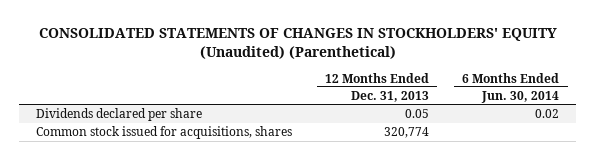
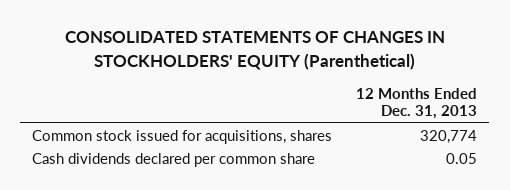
- CONSOLIDATED STATEMENTS OF CHANGES IN STOCKHOLDERS' EQUITY (Unaudited) (Parenthetical)
+ CONSOLIDATED STATEMENTS OF CHANGES IN STOCKHOLDERS' EQUITY (Parenthetical)
- | 12 Months Ended Dec. 31, 2013 | 6 Months Ended Jun. 30, 2014
+ | 12 Months Ended Dec. 31, 2013
- Dividends declared per share | 0.05 | 0.02
+ Cash dividends declared per common share | 0.05

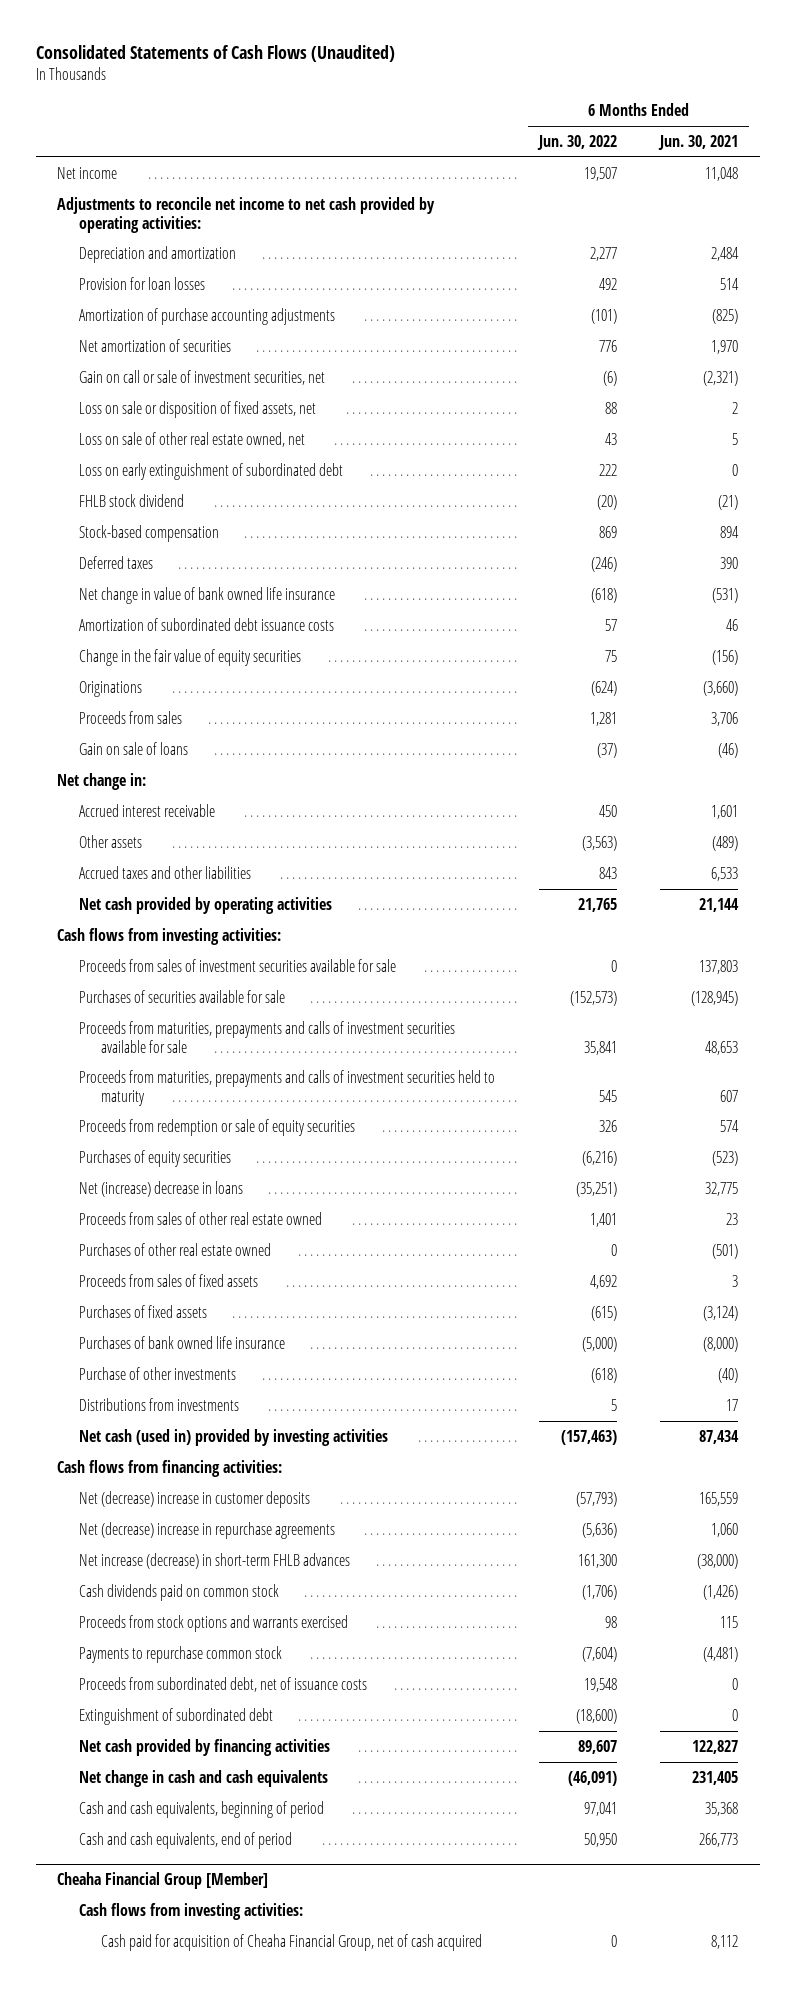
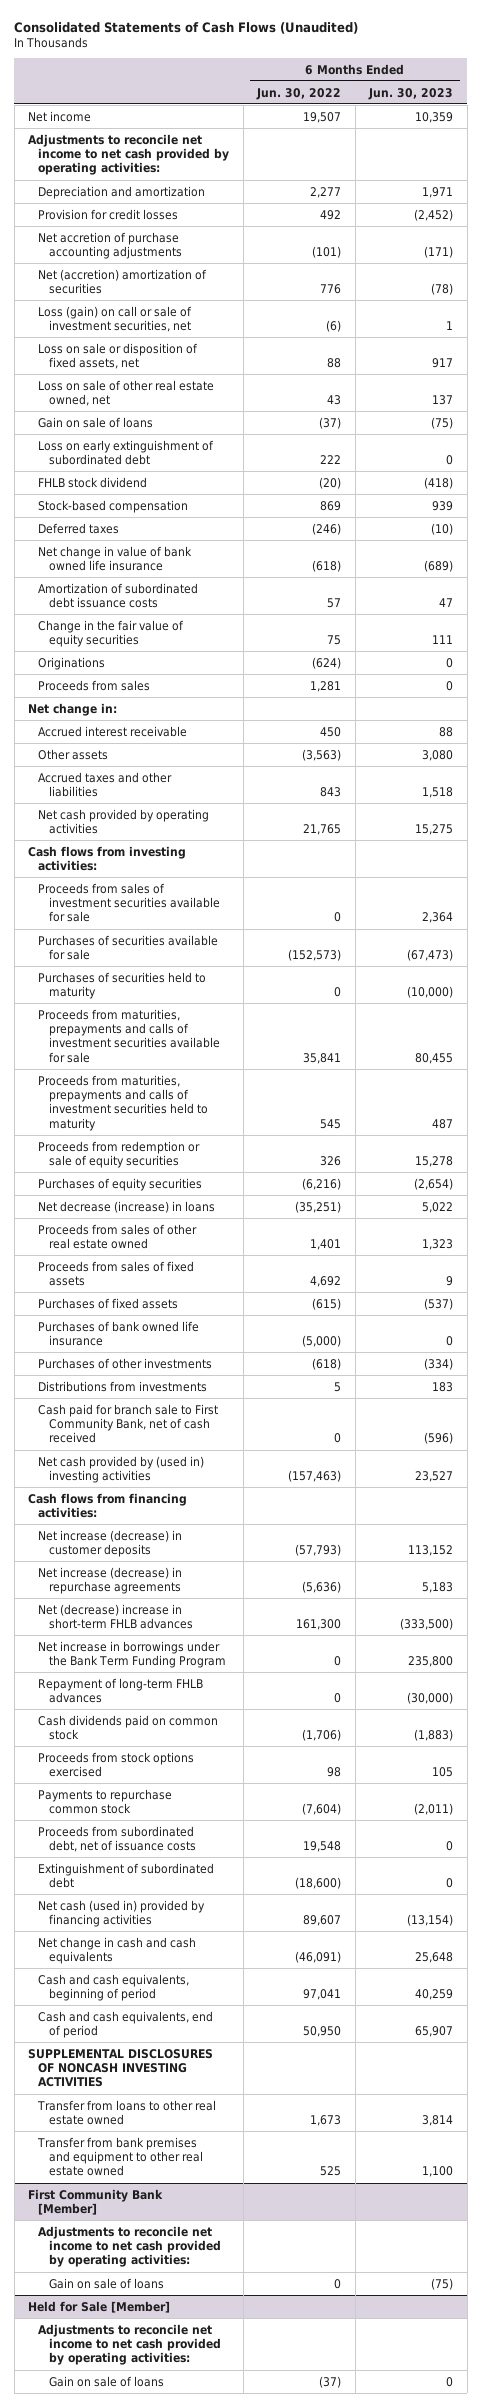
- | 6 Months Ended Jun. 30, 2022 | 6 Months Ended Jun. 30, 2021
+ | 6 Months Ended Jun. 30, 2022 | 6 Months Ended Jun. 30, 2023
- Provision for loan losses | 492 | 514
- Amortization of purchase accounting adjustments | (101) | (825)
- Net amortization of securities | 776 | 1,970
- Gain on call or sale of investment securities, net | (6) | (2,321)
+ Provision for credit losses | 492 | (2,452)
+ Net accretion of purchase accounting adjustments | (101) | (171)
+ Net (accretion) amortization of securities | 776 | (78)
+ Loss (gain) on call or sale of investment securities, net | (6) | 1
moved up: Gain on sale of loans | (37) | (75)
+ Purchases of securities held to maturity | 0 | (10,000)
- Net (increase) decrease in loans | (35,251) | 32,775
+ Net decrease (increase) in loans | (35,251) | 5,022
- Purchases of other real estate owned | 0 | (501)
- Purchase of other investments | (618) | (40)
+ Purchases of other investments | (618) | (334)
- Net cash (used in) provided by investing activities | (157,463) | 87,434
+ Cash paid for branch sale to First Community Bank, net of cash received | 0 | (596)
+ Net cash provided by (used in) investing activities | (157,463) | 23,527
- Net (decrease) increase in customer deposits | (57,793) | 165,559
- Net (decrease) increase in repurchase agreements | (5,636) | 1,060
- Net increase (decrease) in short-term FHLB advances | 161,300 | (38,000)
+ Net increase (decrease) in customer deposits | (57,793) | 113,152
+ Net increase (decrease) in repurchase agreements | (5,636) | 5,183
+ Net (decrease) increase in short-term FHLB advances | 161,300 | (333,500)
+ Net increase in borrowings under the Bank Term Funding Program | 0 | 235,800
+ Repayment of long-term FHLB advances | 0 | (30,000)
- Proceeds from stock options and warrants exercised | 98 | 115
+ Proceeds from stock options exercised | 98 | 105
- Net cash provided by financing activities | 89,607 | 122,827
+ Net cash (used in) provided by financing activities | 89,607 | (13,154)
- Cheaha Financial Group [Member]
- Cash flows from investing activities:
- Cash paid for acquisition of Cheaha Financial Group, net of cash acquired | 0 | 8,112
+ SUPPLEMENTAL DISCLOSURES OF NONCASH INVESTING ACTIVITIES
+ Transfer from loans to other real estate owned | 1,673 | 3,814
+ Transfer from bank premises and equipment to other real estate owned | 525 | 1,100
+ First Community Bank [Member]
+ Adjustments to reconcile net income to net cash provided by operating activities:
+ Gain on sale of loans | 0 | (75)
+ Held for Sale [Member]
+ Adjustments to reconcile net income to net cash provided by operating activities:
+ Gain on sale of loans | (37) | 0

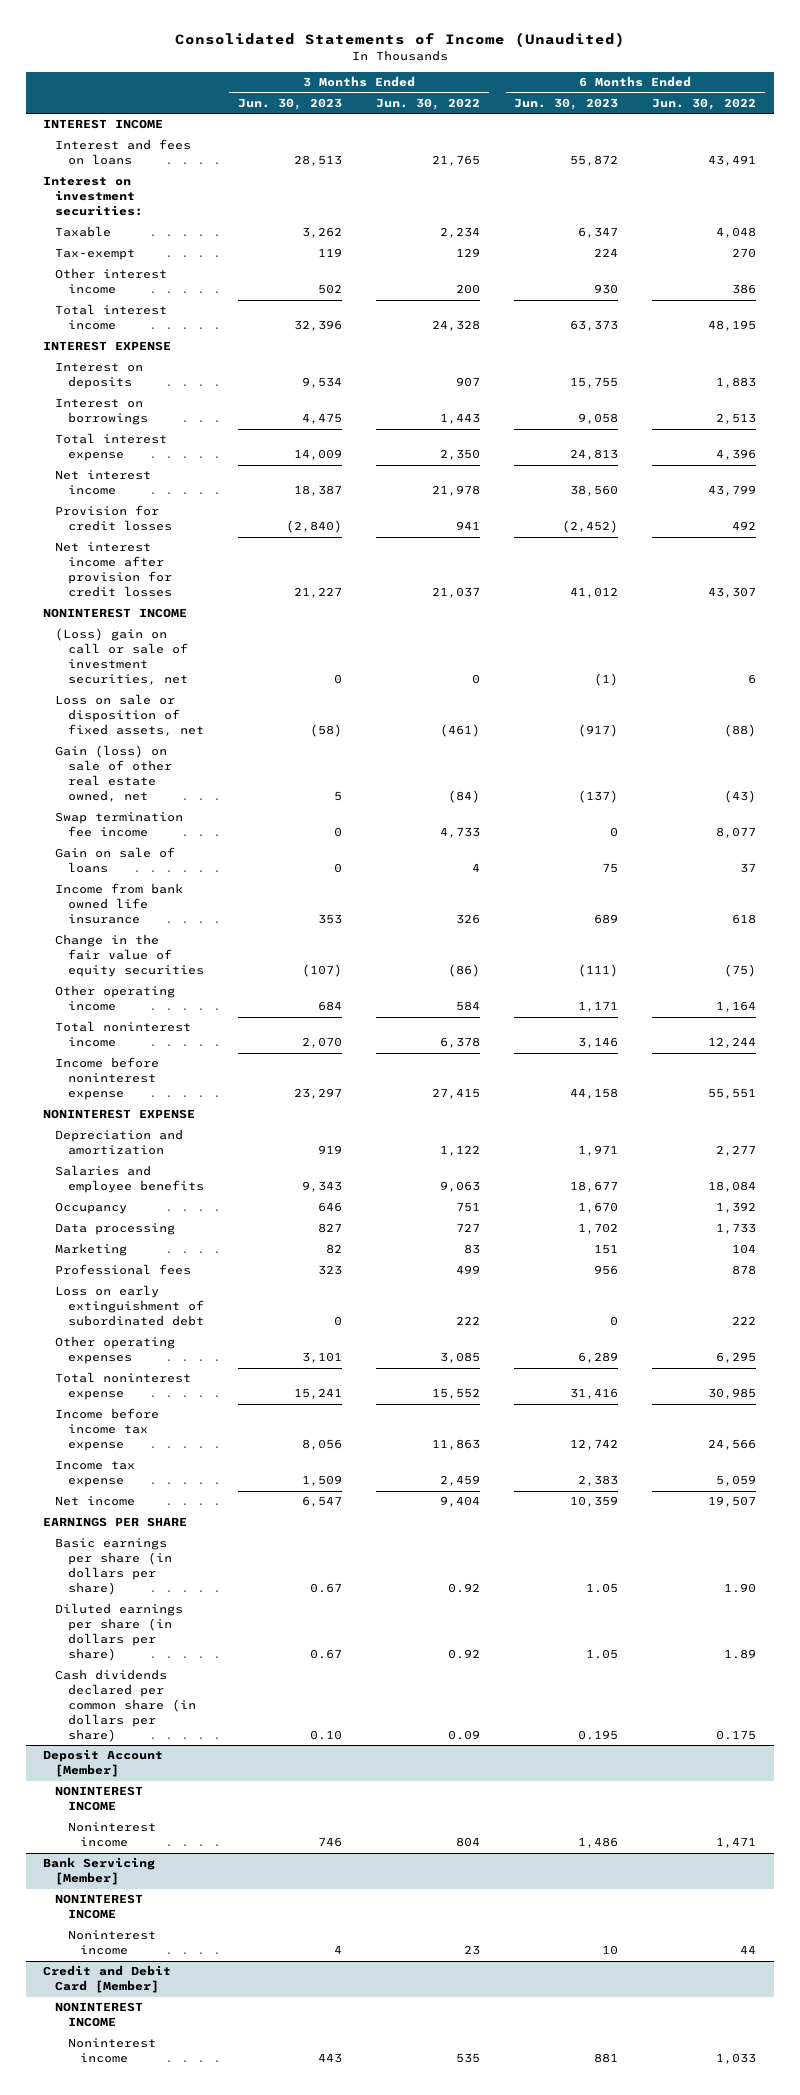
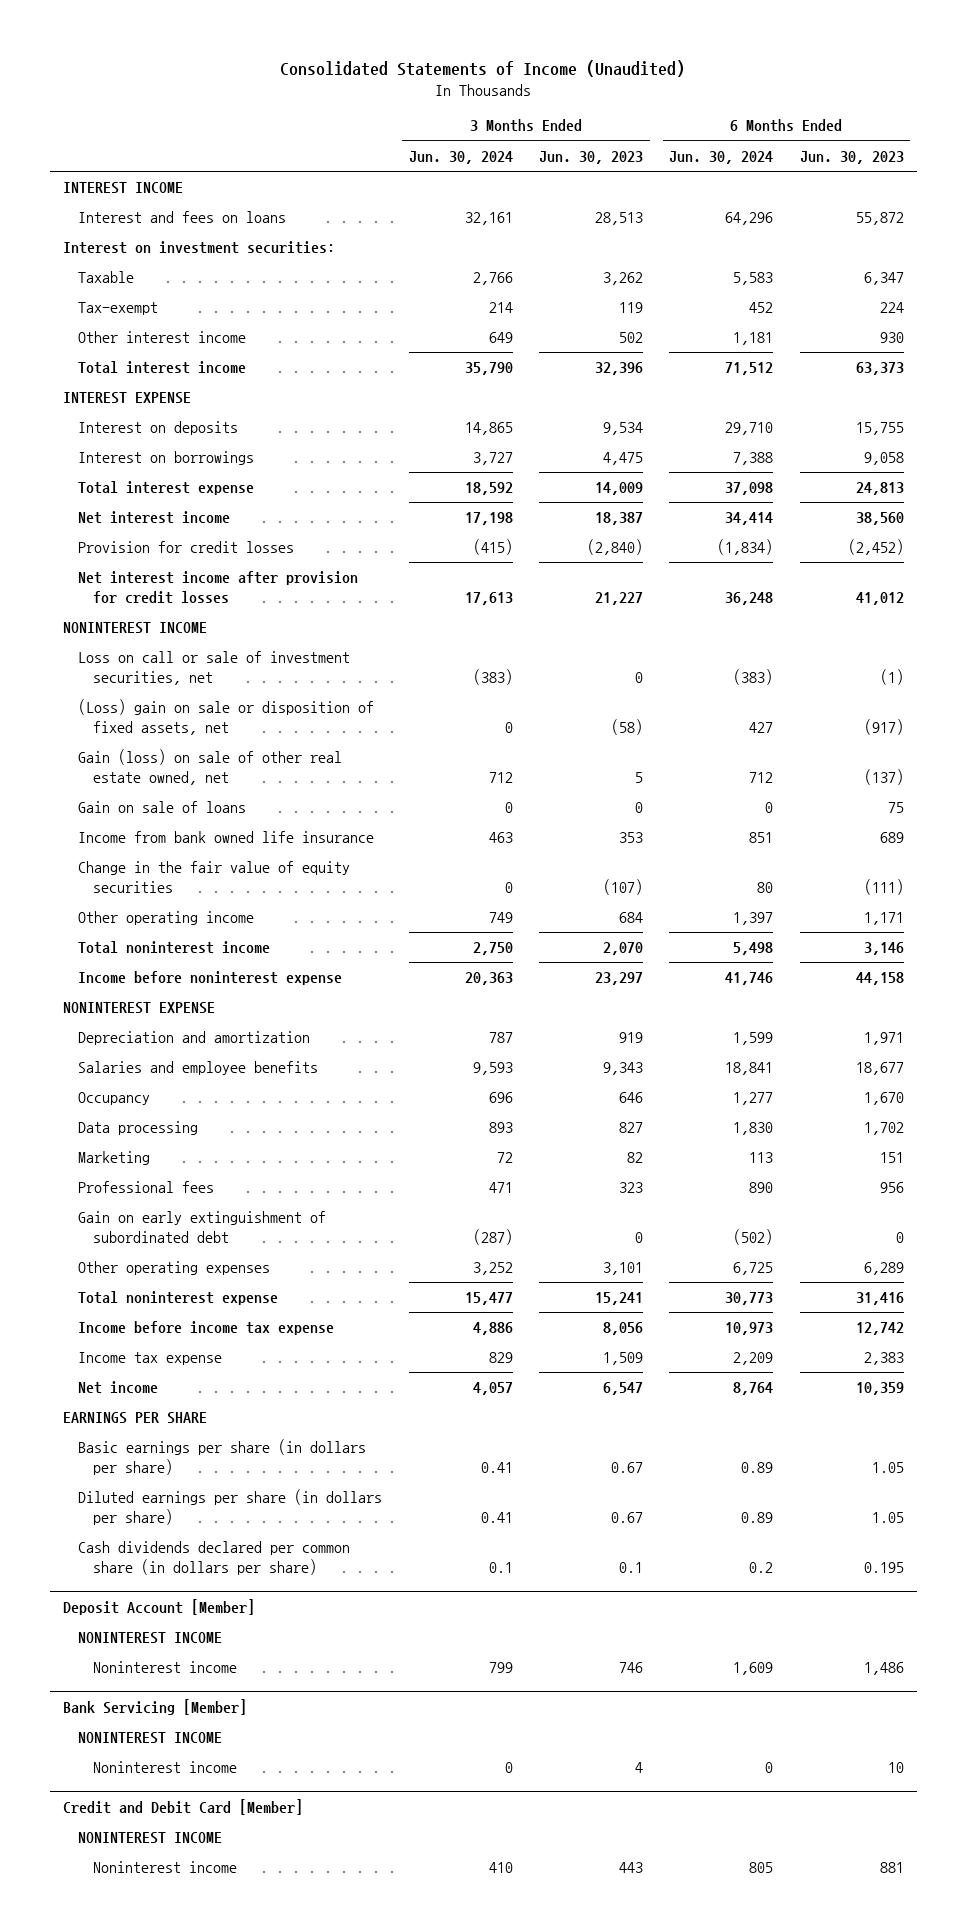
- | 3 Months Ended Jun. 30, 2023 | 3 Months Ended Jun. 30, 2022 | 6 Months Ended Jun. 30, 2023 | 6 Months Ended Jun. 30, 2022
+ | 3 Months Ended Jun. 30, 2024 | 3 Months Ended Jun. 30, 2023 | 6 Months Ended Jun. 30, 2024 | 6 Months Ended Jun. 30, 2023
- (Loss) gain on call or sale of investment securities, net | 0 | 0 | (1) | 6
- Loss on sale or disposition of fixed assets, net | (58) | (461) | (917) | (88)
+ Loss on call or sale of investment securities, net | (383) | 0 | (383) | (1)
+ (Loss) gain on sale or disposition of fixed assets, net | 0 | (58) | 427 | (917)
- Swap termination fee income | 0 | 4,733 | 0 | 8,077
- Loss on early extinguishment of subordinated debt | 0 | 222 | 0 | 222
+ Gain on early extinguishment of subordinated debt | (287) | 0 | (502) | 0
- Cash dividends declared per common share (in dollars per share) | 0.10 | 0.09 | 0.195 | 0.175
+ Cash dividends declared per common share (in dollars per share) | 0.1 | 0.1 | 0.2 | 0.195

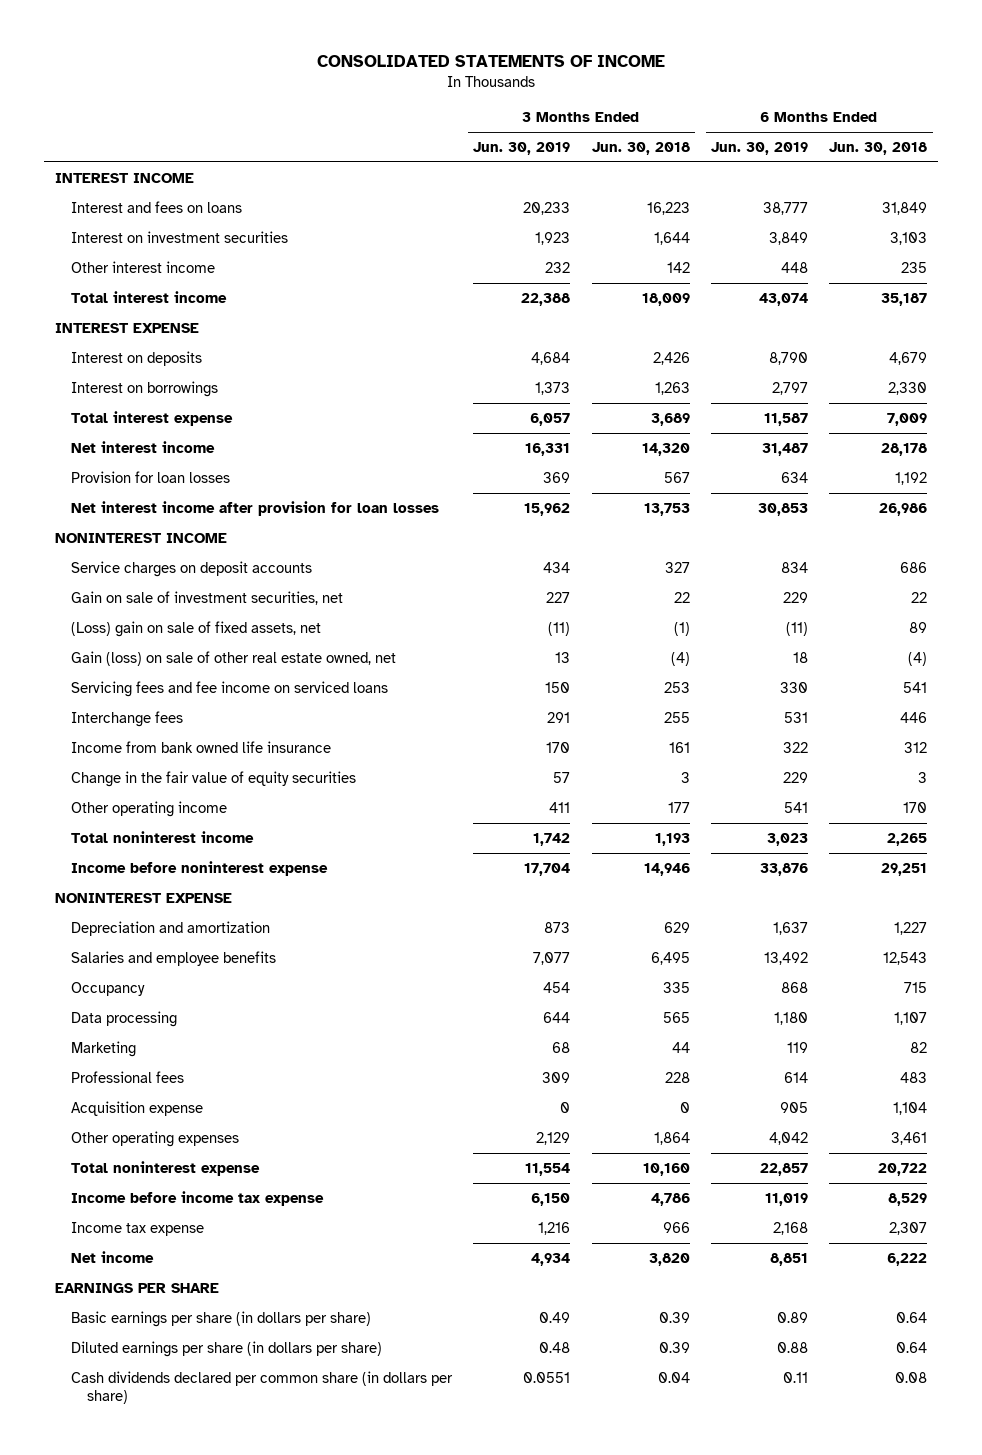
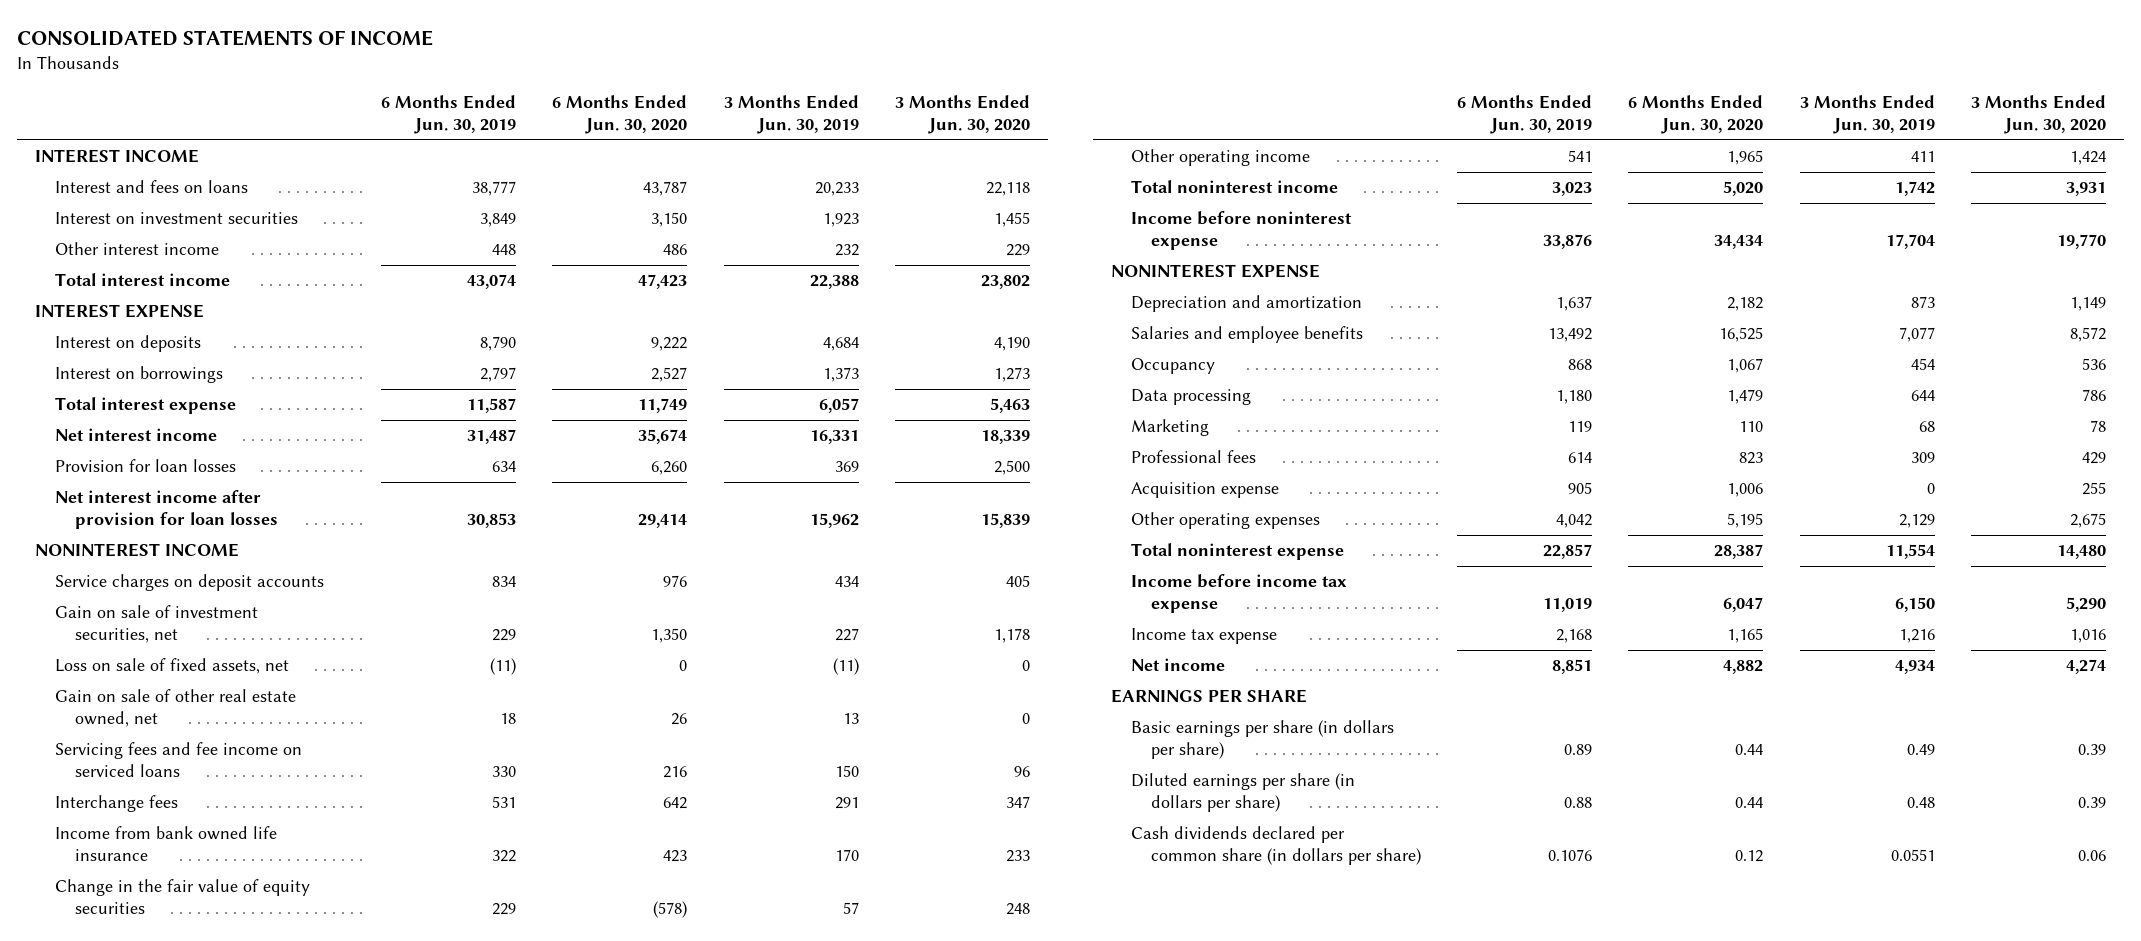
- | 3 Months Ended Jun. 30, 2019 | 3 Months Ended Jun. 30, 2018 | 6 Months Ended Jun. 30, 2019 | 6 Months Ended Jun. 30, 2018
+ | 6 Months Ended Jun. 30, 2019 | 6 Months Ended Jun. 30, 2020 | 3 Months Ended Jun. 30, 2019 | 3 Months Ended Jun. 30, 2020
- (Loss) gain on sale of fixed assets, net | (11) | (1) | (11) | 89
- Gain (loss) on sale of other real estate owned, net | 13 | (4) | 18 | (4)
+ Loss on sale of fixed assets, net | (11) | 0 | (11) | 0
+ Gain on sale of other real estate owned, net | 18 | 26 | 13 | 0
- Cash dividends declared per common share (in dollars per share) | 0.0551 | 0.04 | 0.11 | 0.08
+ Cash dividends declared per common share (in dollars per share) | 0.1076 | 0.12 | 0.0551 | 0.06

